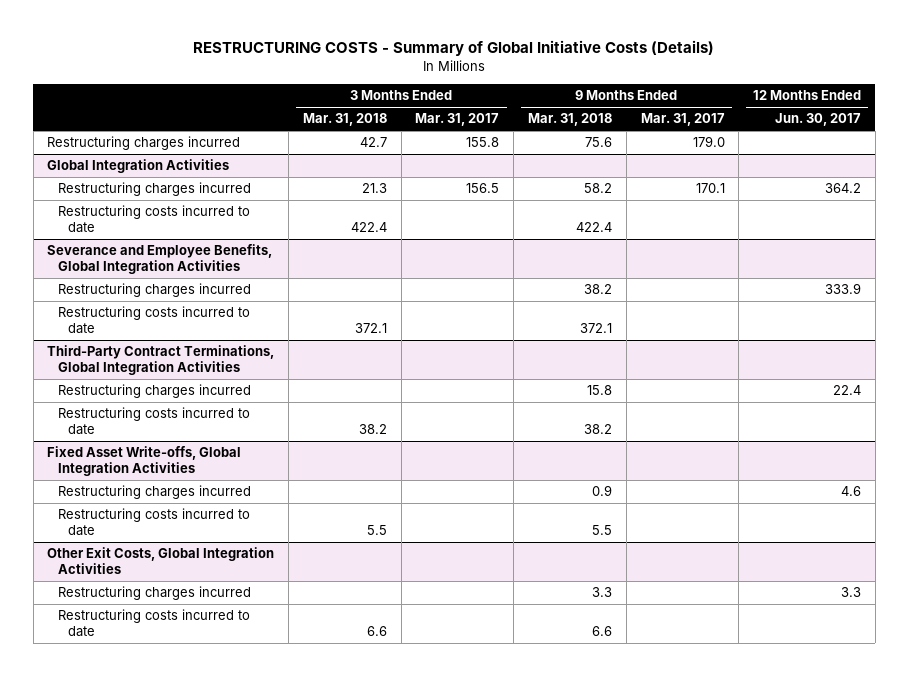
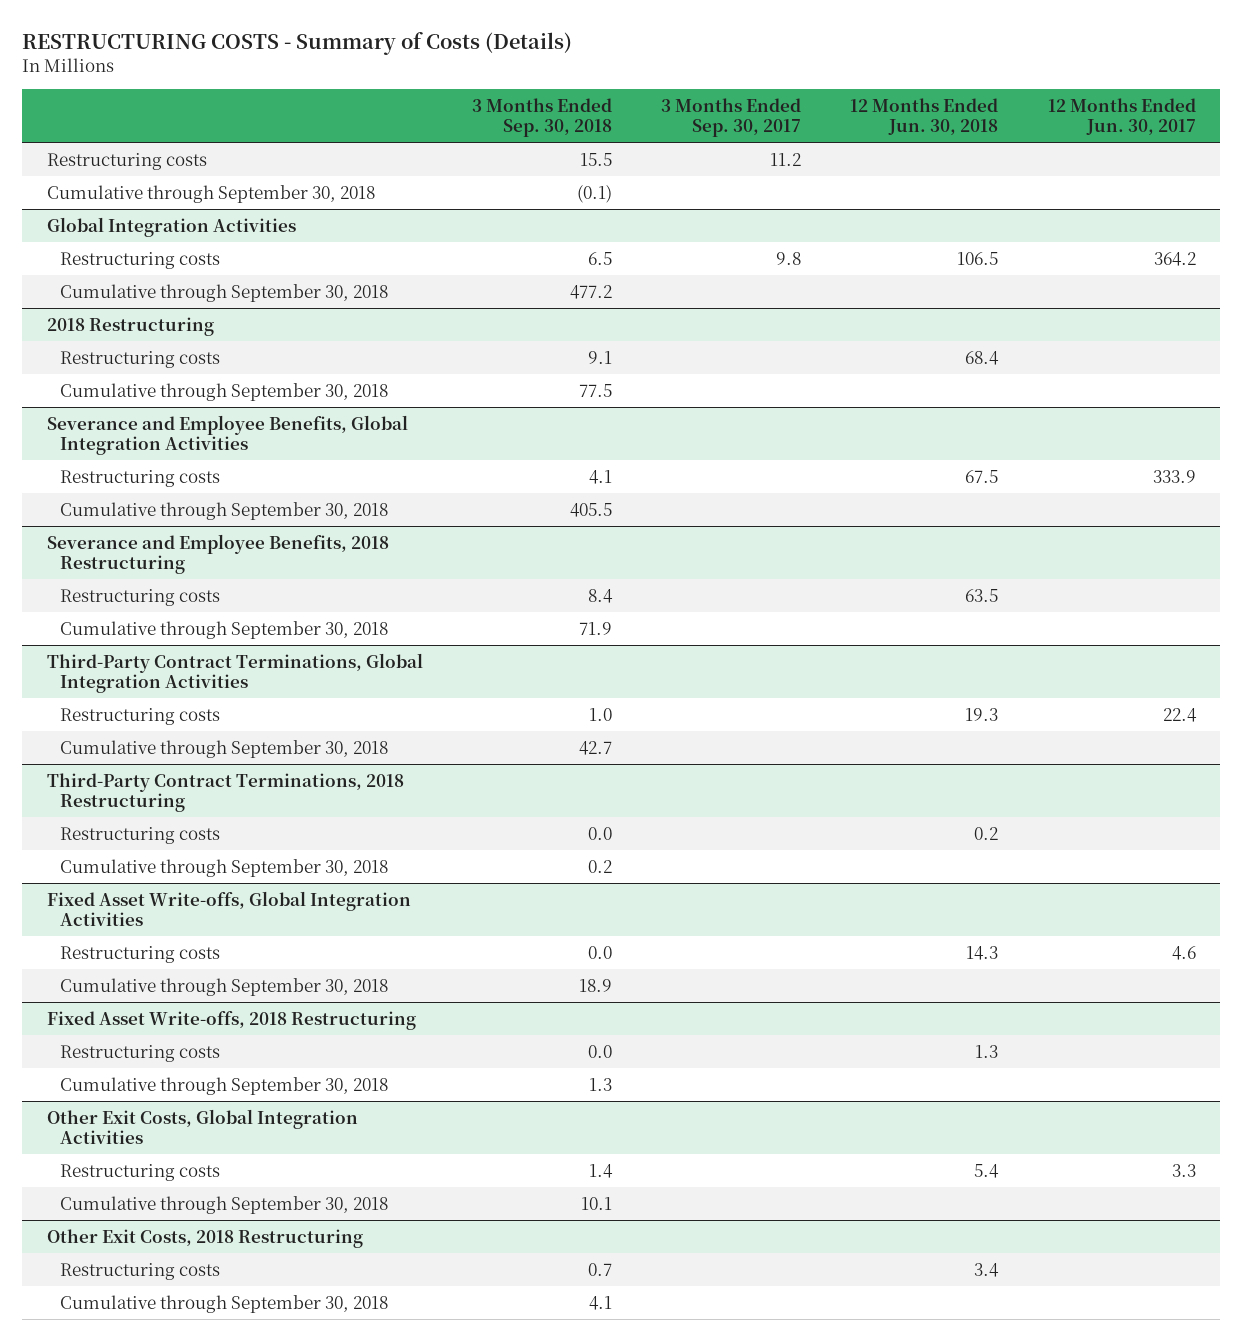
- RESTRUCTURING COSTS - Summary of Global Initiative Costs (Details)
+ RESTRUCTURING COSTS - Summary of Costs (Details)
- | 3 Months Ended Mar. 31, 2018 | 3 Months Ended Mar. 31, 2017 | 9 Months Ended Mar. 31, 2018 | 9 Months Ended Mar. 31, 2017 | 12 Months Ended Jun. 30, 2017
+ | 3 Months Ended Sep. 30, 2018 | 3 Months Ended Sep. 30, 2017 | 12 Months Ended Jun. 30, 2018 | 12 Months Ended Jun. 30, 2017
- Restructuring charges incurred | 42.7 | 155.8 | 75.6 | 179.0 |
+ Restructuring costs | 15.5 | 11.2 | |
+ Cumulative through September 30, 2018 | (0.1) | | |
@ Global Integration Activities
- Restructuring charges incurred | 21.3 | 156.5 | 58.2 | 170.1 | 364.2
- Restructuring costs incurred to date | 422.4 | | 422.4 | |
+ Restructuring costs | 6.5 | 9.8 | 106.5 | 364.2
+ Cumulative through September 30, 2018 | 477.2 | | |
+ 2018 Restructuring
+ Restructuring costs | 9.1 | | 68.4 |
+ Cumulative through September 30, 2018 | 77.5 | | |
@ Severance and Employee Benefits, Global Integration Activities
- Restructuring charges incurred | | | 38.2 | | 333.9
- Restructuring costs incurred to date | 372.1 | | 372.1 | |
+ Restructuring costs | 4.1 | | 67.5 | 333.9
+ Cumulative through September 30, 2018 | 405.5 | | |
+ Severance and Employee Benefits, 2018 Restructuring
+ Restructuring costs | 8.4 | | 63.5 |
+ Cumulative through September 30, 2018 | 71.9 | | |
@ Third-Party Contract Terminations, Global Integration Activities
- Restructuring charges incurred | | | 15.8 | | 22.4
- Restructuring costs incurred to date | 38.2 | | 38.2 | |
+ Restructuring costs | 1.0 | | 19.3 | 22.4
+ Cumulative through September 30, 2018 | 42.7 | | |
+ Third-Party Contract Terminations, 2018 Restructuring
+ Restructuring costs | 0.0 | | 0.2 |
+ Cumulative through September 30, 2018 | 0.2 | | |
@ Fixed Asset Write-offs, Global Integration Activities
- Restructuring charges incurred | | | 0.9 | | 4.6
- Restructuring costs incurred to date | 5.5 | | 5.5 | |
+ Restructuring costs | 0.0 | | 14.3 | 4.6
+ Cumulative through September 30, 2018 | 18.9 | | |
+ Fixed Asset Write-offs, 2018 Restructuring
+ Restructuring costs | 0.0 | | 1.3 |
+ Cumulative through September 30, 2018 | 1.3 | | |
@ Other Exit Costs, Global Integration Activities
- Restructuring charges incurred | | | 3.3 | | 3.3
- Restructuring costs incurred to date | 6.6 | | 6.6 | |
+ Restructuring costs | 1.4 | | 5.4 | 3.3
+ Cumulative through September 30, 2018 | 10.1 | | |
+ Other Exit Costs, 2018 Restructuring
+ Restructuring costs | 0.7 | | 3.4 |
+ Cumulative through September 30, 2018 | 4.1 | | |

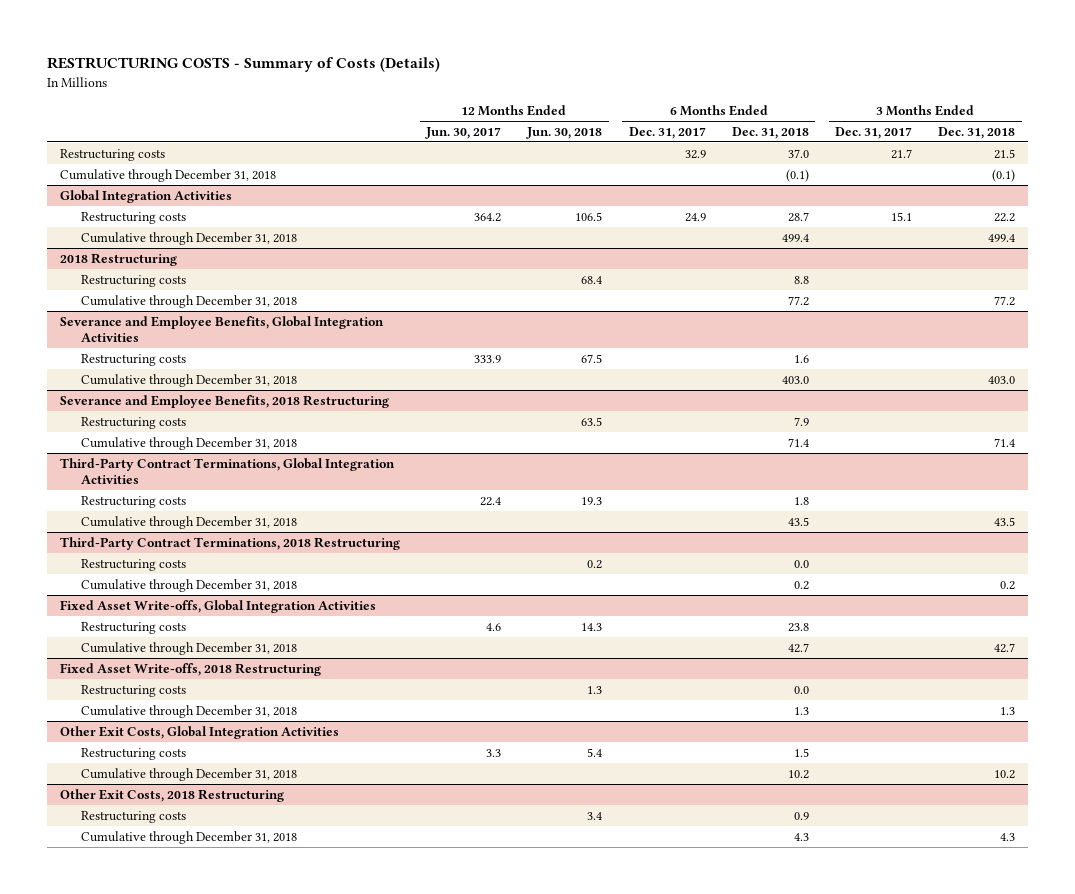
- | 3 Months Ended Sep. 30, 2018 | 3 Months Ended Sep. 30, 2017 | 12 Months Ended Jun. 30, 2018 | 12 Months Ended Jun. 30, 2017
+ | 12 Months Ended Jun. 30, 2017 | 12 Months Ended Jun. 30, 2018 | 6 Months Ended Dec. 31, 2017 | 6 Months Ended Dec. 31, 2018 | 3 Months Ended Dec. 31, 2017 | 3 Months Ended Dec. 31, 2018
- Cumulative through September 30, 2018 | (0.1) | | |
+ Cumulative through December 31, 2018 | | | | (0.1) | | (0.1)
@ Global Integration Activities
- Cumulative through September 30, 2018 | 477.2 | | |
+ Cumulative through December 31, 2018 | | | | 499.4 | | 499.4
@ 2018 Restructuring
- Cumulative through September 30, 2018 | 77.5 | | |
+ Cumulative through December 31, 2018 | | | | 77.2 | | 77.2
@ Severance and Employee Benefits, Global Integration Activities
- Cumulative through September 30, 2018 | 405.5 | | |
+ Cumulative through December 31, 2018 | | | | 403.0 | | 403.0
@ Severance and Employee Benefits, 2018 Restructuring
- Cumulative through September 30, 2018 | 71.9 | | |
+ Cumulative through December 31, 2018 | | | | 71.4 | | 71.4
@ Third-Party Contract Terminations, Global Integration Activities
- Cumulative through September 30, 2018 | 42.7 | | |
+ Cumulative through December 31, 2018 | | | | 43.5 | | 43.5
@ Third-Party Contract Terminations, 2018 Restructuring
- Cumulative through September 30, 2018 | 0.2 | | |
+ Cumulative through December 31, 2018 | | | | 0.2 | | 0.2
@ Fixed Asset Write-offs, Global Integration Activities
- Cumulative through September 30, 2018 | 18.9 | | |
+ Cumulative through December 31, 2018 | | | | 42.7 | | 42.7
@ Fixed Asset Write-offs, 2018 Restructuring
- Cumulative through September 30, 2018 | 1.3 | | |
+ Cumulative through December 31, 2018 | | | | 1.3 | | 1.3
@ Other Exit Costs, Global Integration Activities
- Cumulative through September 30, 2018 | 10.1 | | |
+ Cumulative through December 31, 2018 | | | | 10.2 | | 10.2
@ Other Exit Costs, 2018 Restructuring
- Cumulative through September 30, 2018 | 4.1 | | |
+ Cumulative through December 31, 2018 | | | | 4.3 | | 4.3

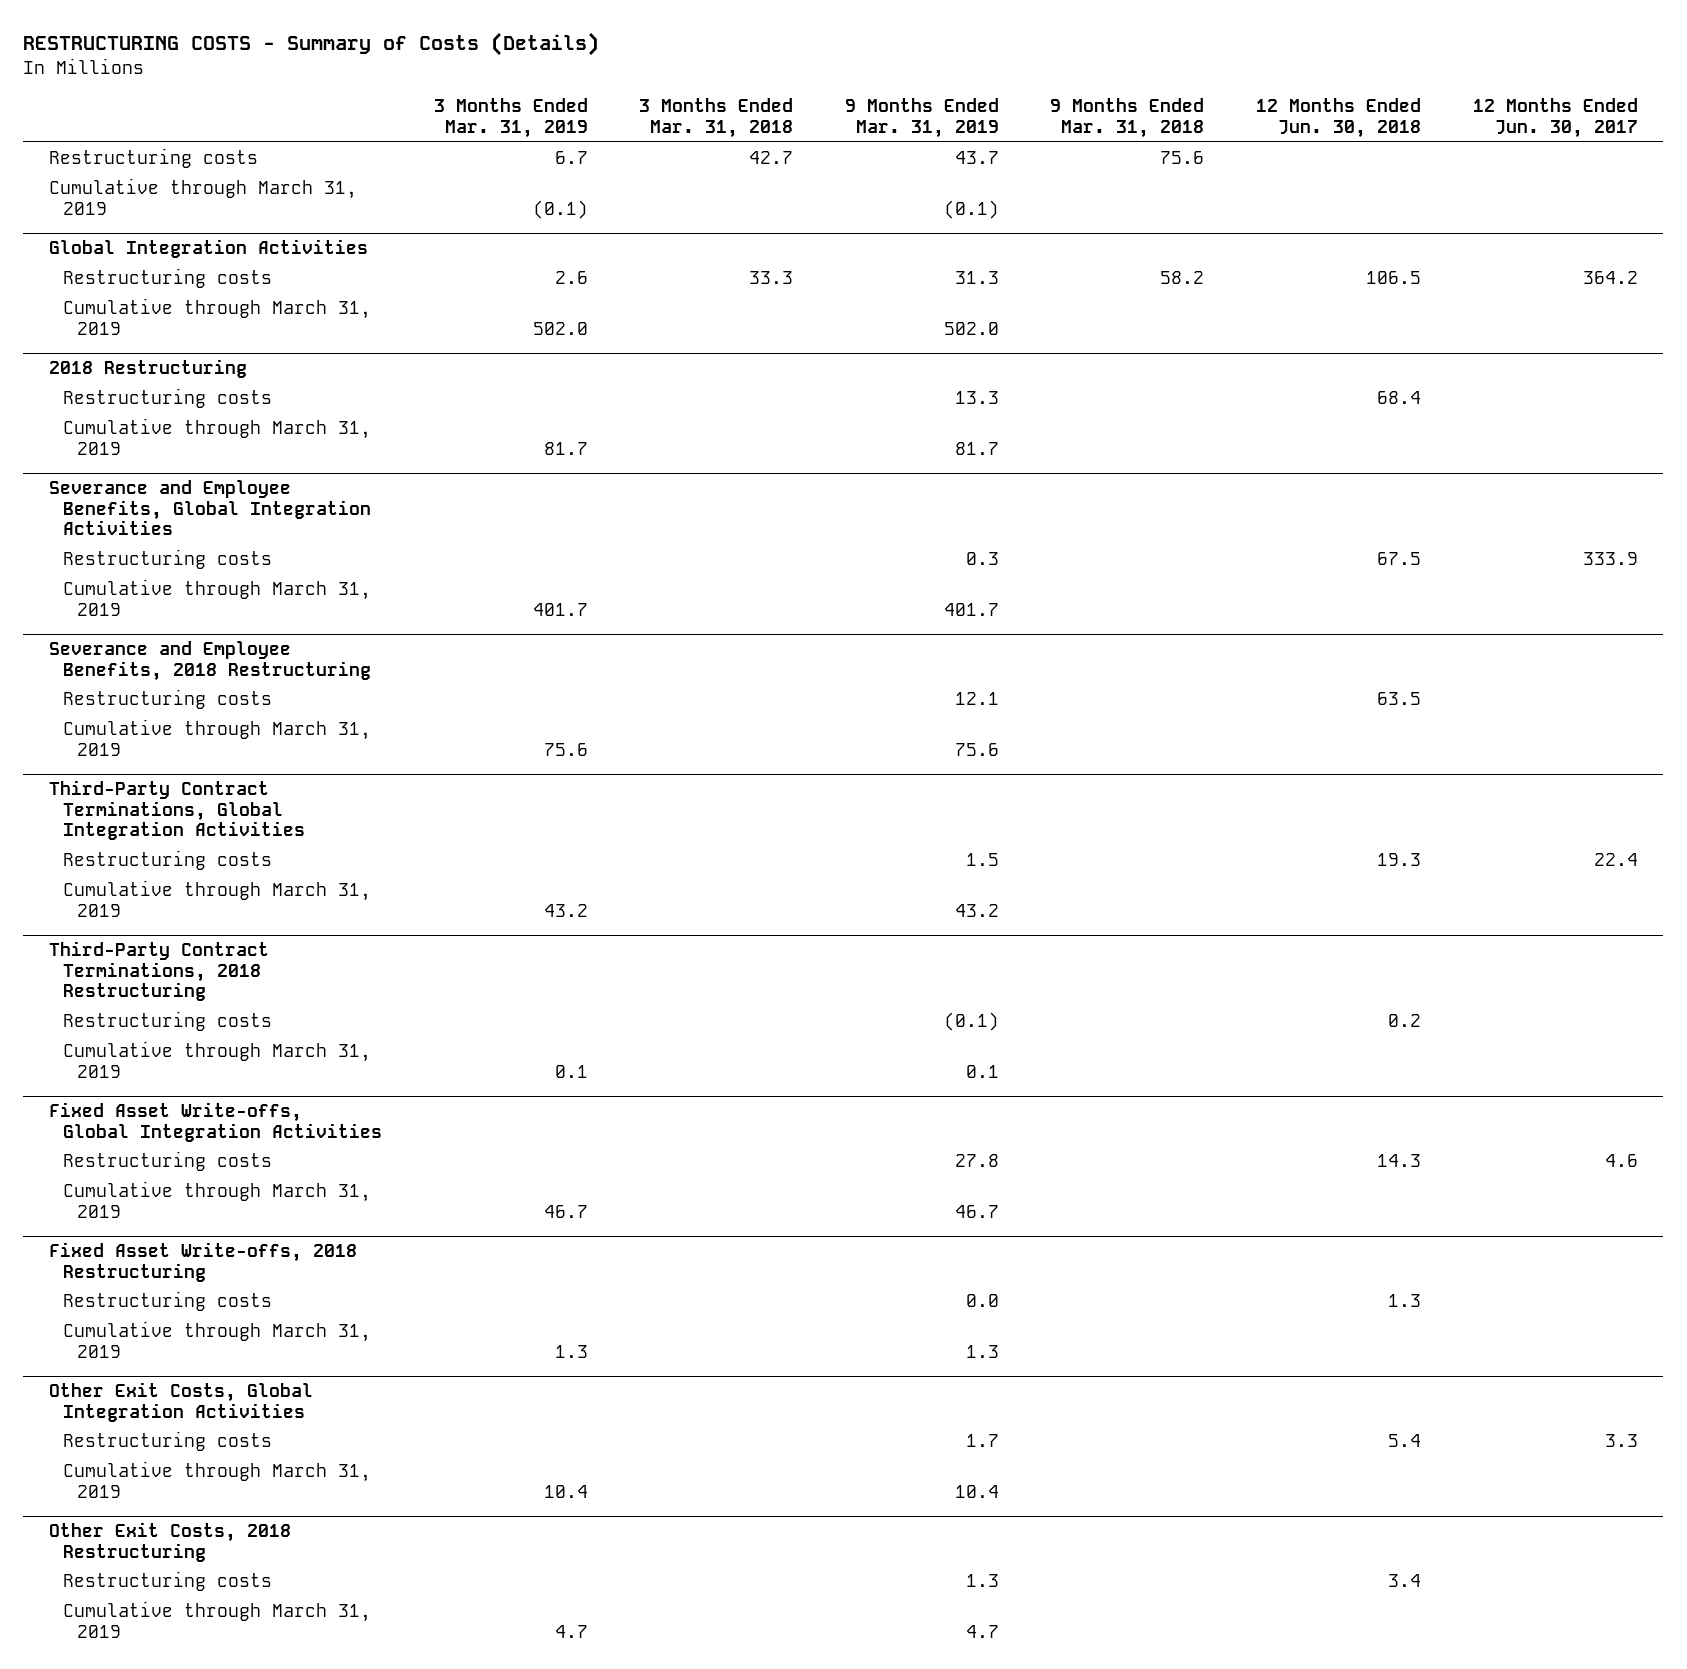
- | 12 Months Ended Jun. 30, 2017 | 12 Months Ended Jun. 30, 2018 | 6 Months Ended Dec. 31, 2017 | 6 Months Ended Dec. 31, 2018 | 3 Months Ended Dec. 31, 2017 | 3 Months Ended Dec. 31, 2018
+ | 3 Months Ended Mar. 31, 2019 | 3 Months Ended Mar. 31, 2018 | 9 Months Ended Mar. 31, 2019 | 9 Months Ended Mar. 31, 2018 | 12 Months Ended Jun. 30, 2018 | 12 Months Ended Jun. 30, 2017
- Cumulative through December 31, 2018 | | | | (0.1) | | (0.1)
+ Cumulative through March 31, 2019 | (0.1) | | (0.1) | | |
@ Global Integration Activities
- Cumulative through December 31, 2018 | | | | 499.4 | | 499.4
+ Cumulative through March 31, 2019 | 502.0 | | 502.0 | | |
@ 2018 Restructuring
- Cumulative through December 31, 2018 | | | | 77.2 | | 77.2
+ Cumulative through March 31, 2019 | 81.7 | | 81.7 | | |
@ Severance and Employee Benefits, Global Integration Activities
- Cumulative through December 31, 2018 | | | | 403.0 | | 403.0
+ Cumulative through March 31, 2019 | 401.7 | | 401.7 | | |
@ Severance and Employee Benefits, 2018 Restructuring
- Cumulative through December 31, 2018 | | | | 71.4 | | 71.4
+ Cumulative through March 31, 2019 | 75.6 | | 75.6 | | |
@ Third-Party Contract Terminations, Global Integration Activities
- Cumulative through December 31, 2018 | | | | 43.5 | | 43.5
+ Cumulative through March 31, 2019 | 43.2 | | 43.2 | | |
@ Third-Party Contract Terminations, 2018 Restructuring
- Cumulative through December 31, 2018 | | | | 0.2 | | 0.2
+ Cumulative through March 31, 2019 | 0.1 | | 0.1 | | |
@ Fixed Asset Write-offs, Global Integration Activities
- Cumulative through December 31, 2018 | | | | 42.7 | | 42.7
+ Cumulative through March 31, 2019 | 46.7 | | 46.7 | | |
@ Fixed Asset Write-offs, 2018 Restructuring
- Cumulative through December 31, 2018 | | | | 1.3 | | 1.3
+ Cumulative through March 31, 2019 | 1.3 | | 1.3 | | |
@ Other Exit Costs, Global Integration Activities
- Cumulative through December 31, 2018 | | | | 10.2 | | 10.2
+ Cumulative through March 31, 2019 | 10.4 | | 10.4 | | |
@ Other Exit Costs, 2018 Restructuring
- Cumulative through December 31, 2018 | | | | 4.3 | | 4.3
+ Cumulative through March 31, 2019 | 4.7 | | 4.7 | | |

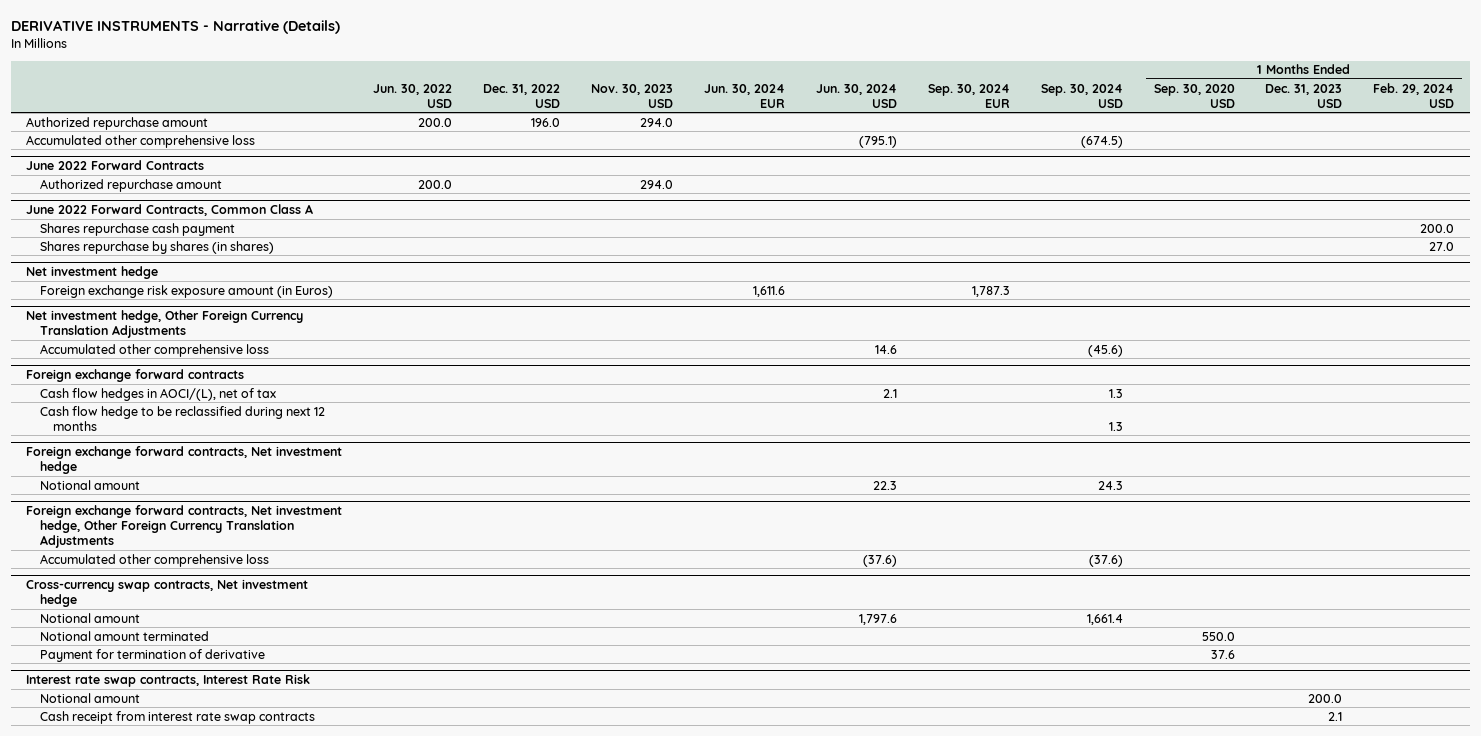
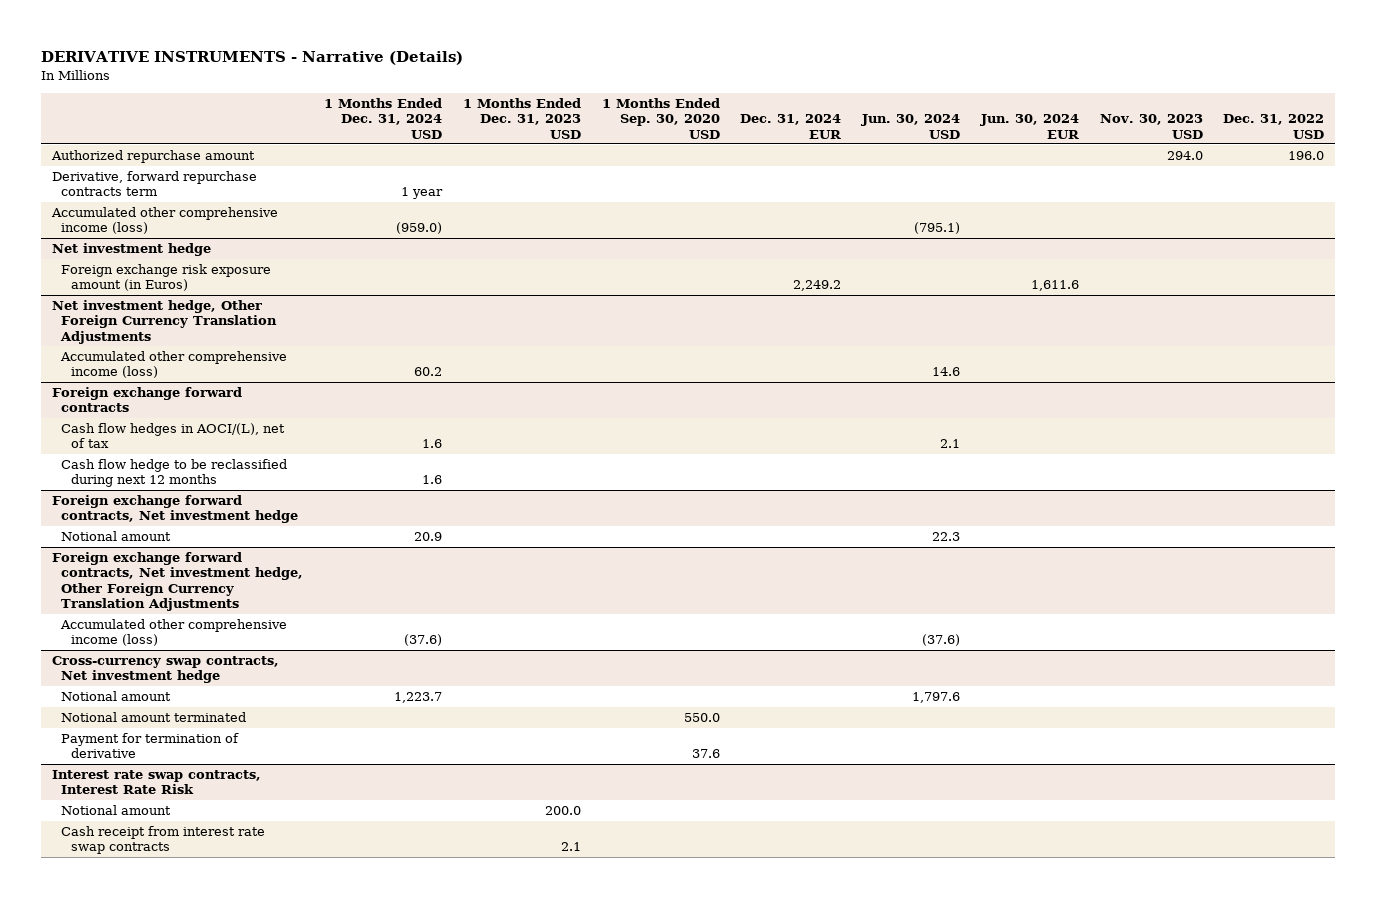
- | Jun. 30, 2022 USD | Dec. 31, 2022 USD | Nov. 30, 2023 USD | Jun. 30, 2024 EUR | Jun. 30, 2024 USD | Sep. 30, 2024 EUR | Sep. 30, 2024 USD | 1 Months Ended Sep. 30, 2020 USD | 1 Months Ended Dec. 31, 2023 USD | 1 Months Ended Feb. 29, 2024 USD
+ | 1 Months Ended Dec. 31, 2024 USD | 1 Months Ended Dec. 31, 2023 USD | 1 Months Ended Sep. 30, 2020 USD | Dec. 31, 2024 EUR | Jun. 30, 2024 USD | Jun. 30, 2024 EUR | Nov. 30, 2023 USD | Dec. 31, 2022 USD
- Accumulated other comprehensive loss | | | | | (795.1) | | (674.5) | | |
- June 2022 Forward Contracts
- Authorized repurchase amount | 200.0 | | 294.0 | | | | | | |
- June 2022 Forward Contracts, Common Class A
- Shares repurchase cash payment | | | | | | | | | | 200.0
- Shares repurchase by shares (in shares) | | | | | | | | | | 27.0
+ Derivative, forward repurchase contracts term | 1 year | | | | | | |
+ Accumulated other comprehensive income (loss) | (959.0) | | | | (795.1) | | |
@ Net investment hedge, Other Foreign Currency Translation Adjustments
- Accumulated other comprehensive loss | | | | | 14.6 | | (45.6) | | |
+ Accumulated other comprehensive income (loss) | 60.2 | | | | 14.6 | | |
@ Foreign exchange forward contracts, Net investment hedge, Other Foreign Currency Translation Adjustments
- Accumulated other comprehensive loss | | | | | (37.6) | | (37.6) | | |
+ Accumulated other comprehensive income (loss) | (37.6) | | | | (37.6) | | |

